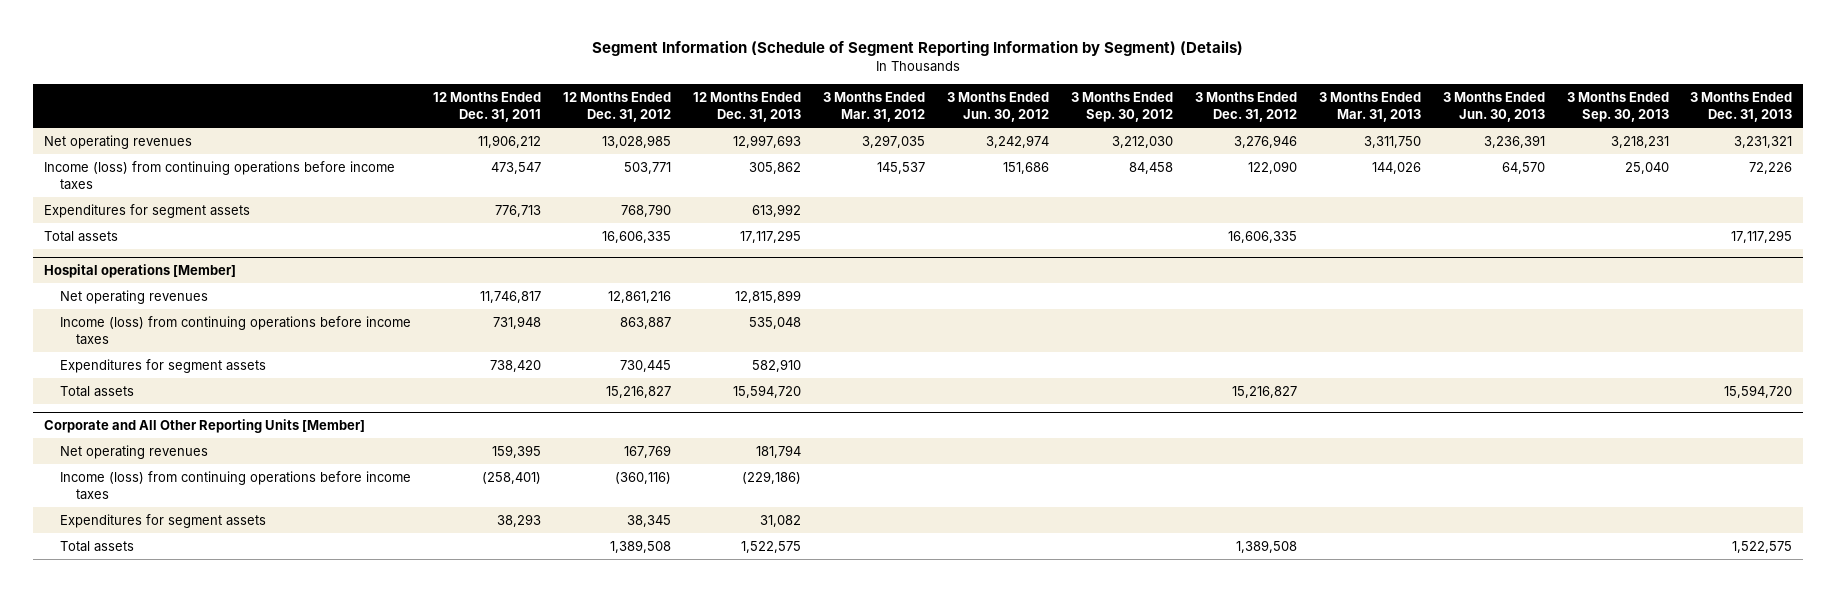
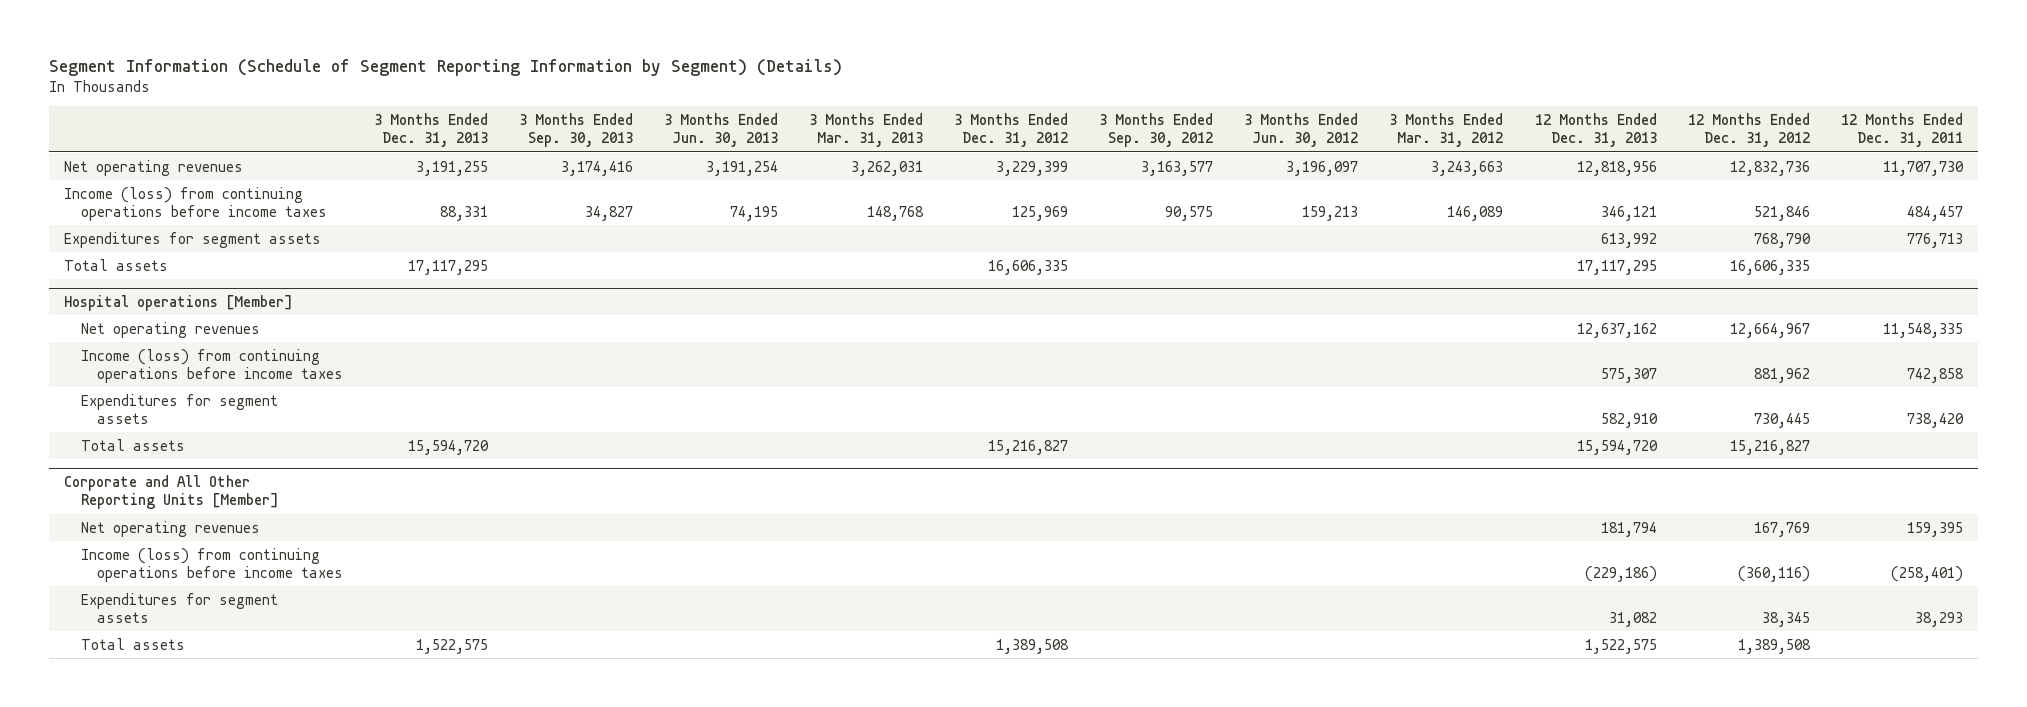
- | 12 Months Ended Dec. 31, 2011 | 12 Months Ended Dec. 31, 2012 | 12 Months Ended Dec. 31, 2013 | 3 Months Ended Mar. 31, 2012 | 3 Months Ended Jun. 30, 2012 | 3 Months Ended Sep. 30, 2012 | 3 Months Ended Dec. 31, 2012 | 3 Months Ended Mar. 31, 2013 | 3 Months Ended Jun. 30, 2013 | 3 Months Ended Sep. 30, 2013 | 3 Months Ended Dec. 31, 2013
+ | 3 Months Ended Dec. 31, 2013 | 3 Months Ended Sep. 30, 2013 | 3 Months Ended Jun. 30, 2013 | 3 Months Ended Mar. 31, 2013 | 3 Months Ended Dec. 31, 2012 | 3 Months Ended Sep. 30, 2012 | 3 Months Ended Jun. 30, 2012 | 3 Months Ended Mar. 31, 2012 | 12 Months Ended Dec. 31, 2013 | 12 Months Ended Dec. 31, 2012 | 12 Months Ended Dec. 31, 2011
- Net operating revenues | 11,906,212 | 13,028,985 | 12,997,693 | 3,297,035 | 3,242,974 | 3,212,030 | 3,276,946 | 3,311,750 | 3,236,391 | 3,218,231 | 3,231,321
- Income (loss) from continuing operations before income taxes | 473,547 | 503,771 | 305,862 | 145,537 | 151,686 | 84,458 | 122,090 | 144,026 | 64,570 | 25,040 | 72,226
+ Net operating revenues | 3,191,255 | 3,174,416 | 3,191,254 | 3,262,031 | 3,229,399 | 3,163,577 | 3,196,097 | 3,243,663 | 12,818,956 | 12,832,736 | 11,707,730
+ Income (loss) from continuing operations before income taxes | 88,331 | 34,827 | 74,195 | 148,768 | 125,969 | 90,575 | 159,213 | 146,089 | 346,121 | 521,846 | 484,457
@ Hospital operations [Member]
- Net operating revenues | 11,746,817 | 12,861,216 | 12,815,899 | | | | | | | |
- Income (loss) from continuing operations before income taxes | 731,948 | 863,887 | 535,048 | | | | | | | |
+ Net operating revenues | | | | | | | | | 12,637,162 | 12,664,967 | 11,548,335
+ Income (loss) from continuing operations before income taxes | | | | | | | | | 575,307 | 881,962 | 742,858

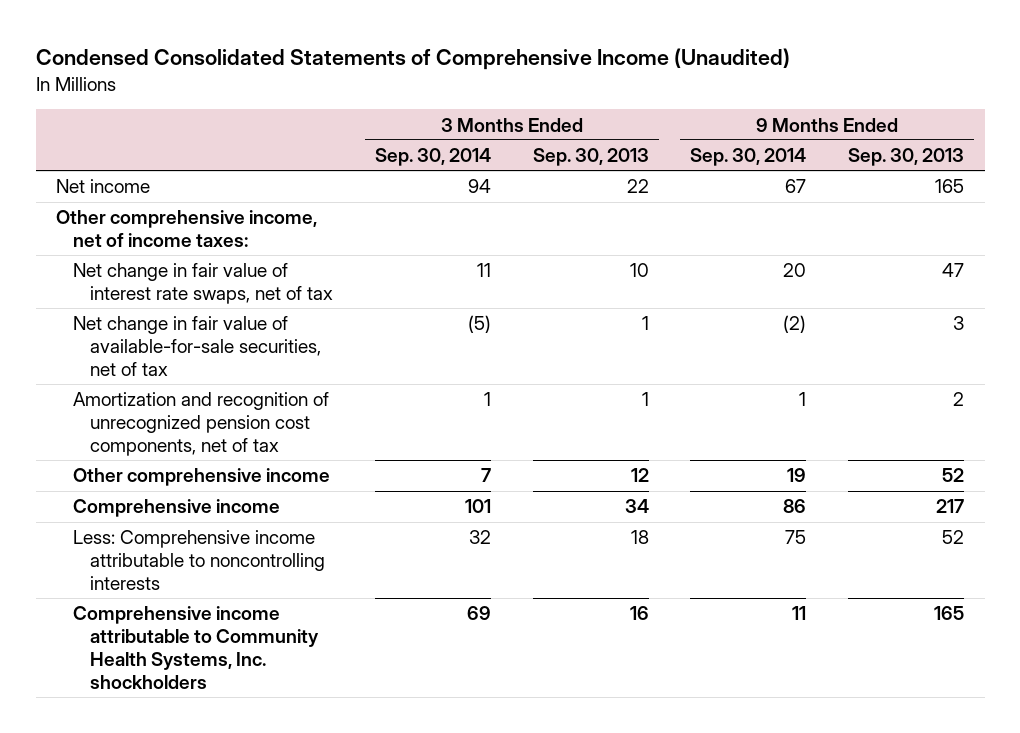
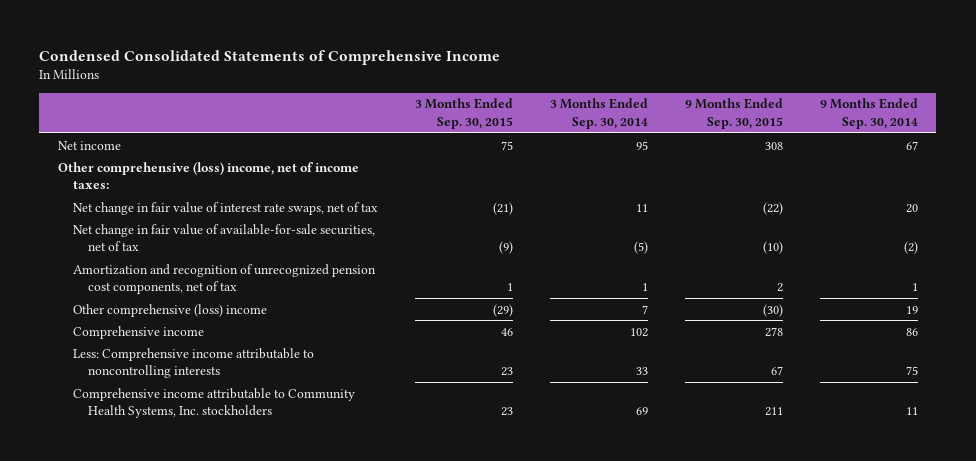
- Condensed Consolidated Statements of Comprehensive Income (Unaudited)
+ Condensed Consolidated Statements of Comprehensive Income
- | 3 Months Ended Sep. 30, 2014 | 3 Months Ended Sep. 30, 2013 | 9 Months Ended Sep. 30, 2014 | 9 Months Ended Sep. 30, 2013
+ | 3 Months Ended Sep. 30, 2015 | 3 Months Ended Sep. 30, 2014 | 9 Months Ended Sep. 30, 2015 | 9 Months Ended Sep. 30, 2014
- Net income | 94 | 22 | 67 | 165
- Other comprehensive income, net of income taxes:
+ Net income | 75 | 95 | 308 | 67
+ Other comprehensive (loss) income, net of income taxes:
- Other comprehensive income | 7 | 12 | 19 | 52
- Comprehensive income | 101 | 34 | 86 | 217
- Less: Comprehensive income attributable to noncontrolling interests | 32 | 18 | 75 | 52
- Comprehensive income attributable to Community Health Systems, Inc. shockholders | 69 | 16 | 11 | 165
+ Other comprehensive (loss) income | (29) | 7 | (30) | 19
+ Comprehensive income | 46 | 102 | 278 | 86
+ Less: Comprehensive income attributable to noncontrolling interests | 23 | 33 | 67 | 75
+ Comprehensive income attributable to Community Health Systems, Inc. stockholders | 23 | 69 | 211 | 11

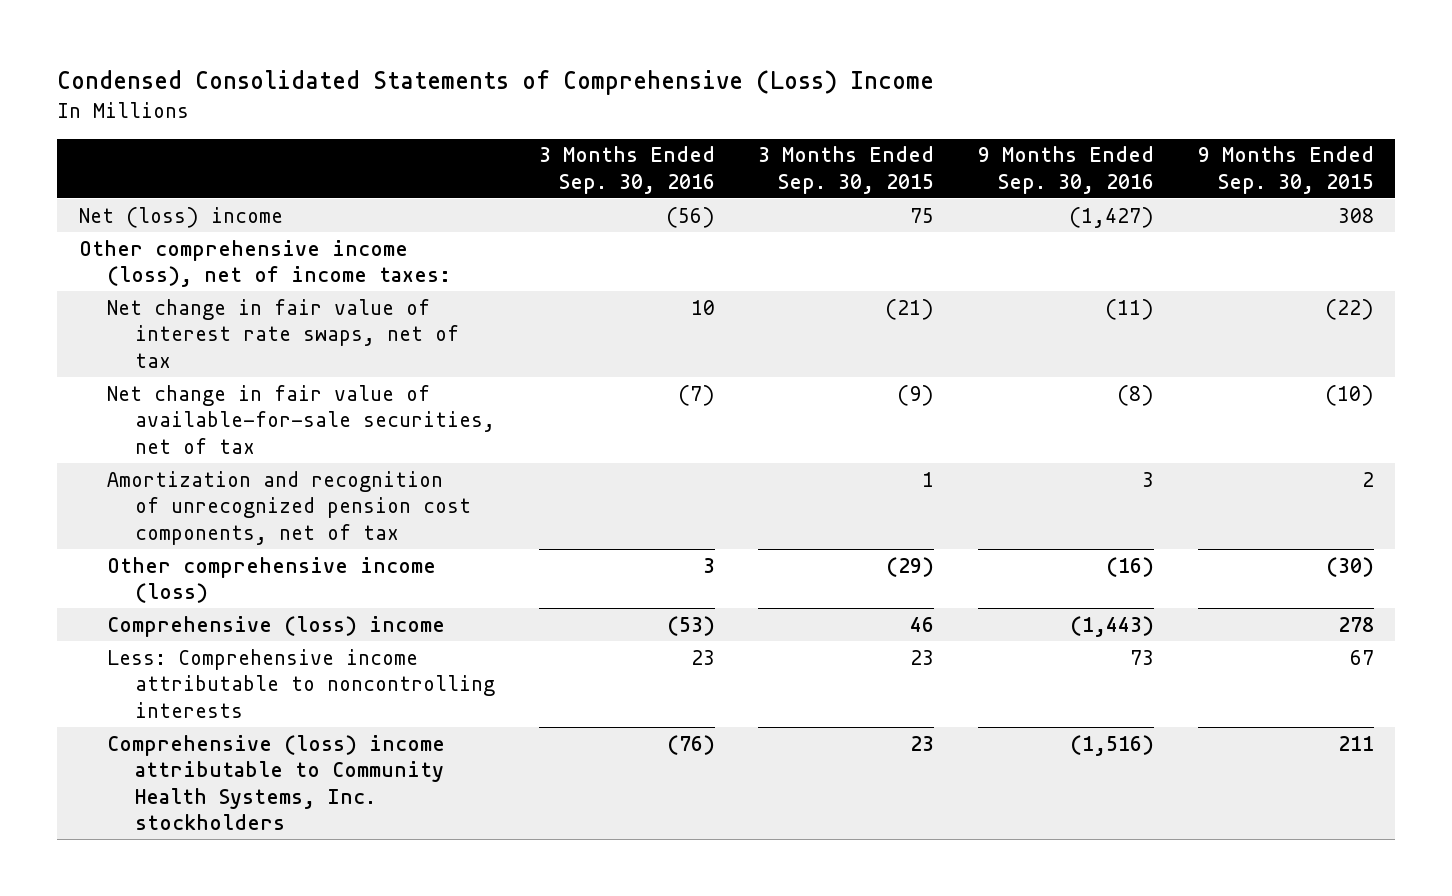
- Condensed Consolidated Statements of Comprehensive Income
+ Condensed Consolidated Statements of Comprehensive (Loss) Income
- | 3 Months Ended Sep. 30, 2015 | 3 Months Ended Sep. 30, 2014 | 9 Months Ended Sep. 30, 2015 | 9 Months Ended Sep. 30, 2014
+ | 3 Months Ended Sep. 30, 2016 | 3 Months Ended Sep. 30, 2015 | 9 Months Ended Sep. 30, 2016 | 9 Months Ended Sep. 30, 2015
- Net income | 75 | 95 | 308 | 67
- Other comprehensive (loss) income, net of income taxes:
+ Net (loss) income | (56) | 75 | (1,427) | 308
+ Other comprehensive income (loss), net of income taxes:
- Other comprehensive (loss) income | (29) | 7 | (30) | 19
- Comprehensive income | 46 | 102 | 278 | 86
+ Other comprehensive income (loss) | 3 | (29) | (16) | (30)
+ Comprehensive (loss) income | (53) | 46 | (1,443) | 278
- Comprehensive income attributable to Community Health Systems, Inc. stockholders | 23 | 69 | 211 | 11
+ Comprehensive (loss) income attributable to Community Health Systems, Inc. stockholders | (76) | 23 | (1,516) | 211

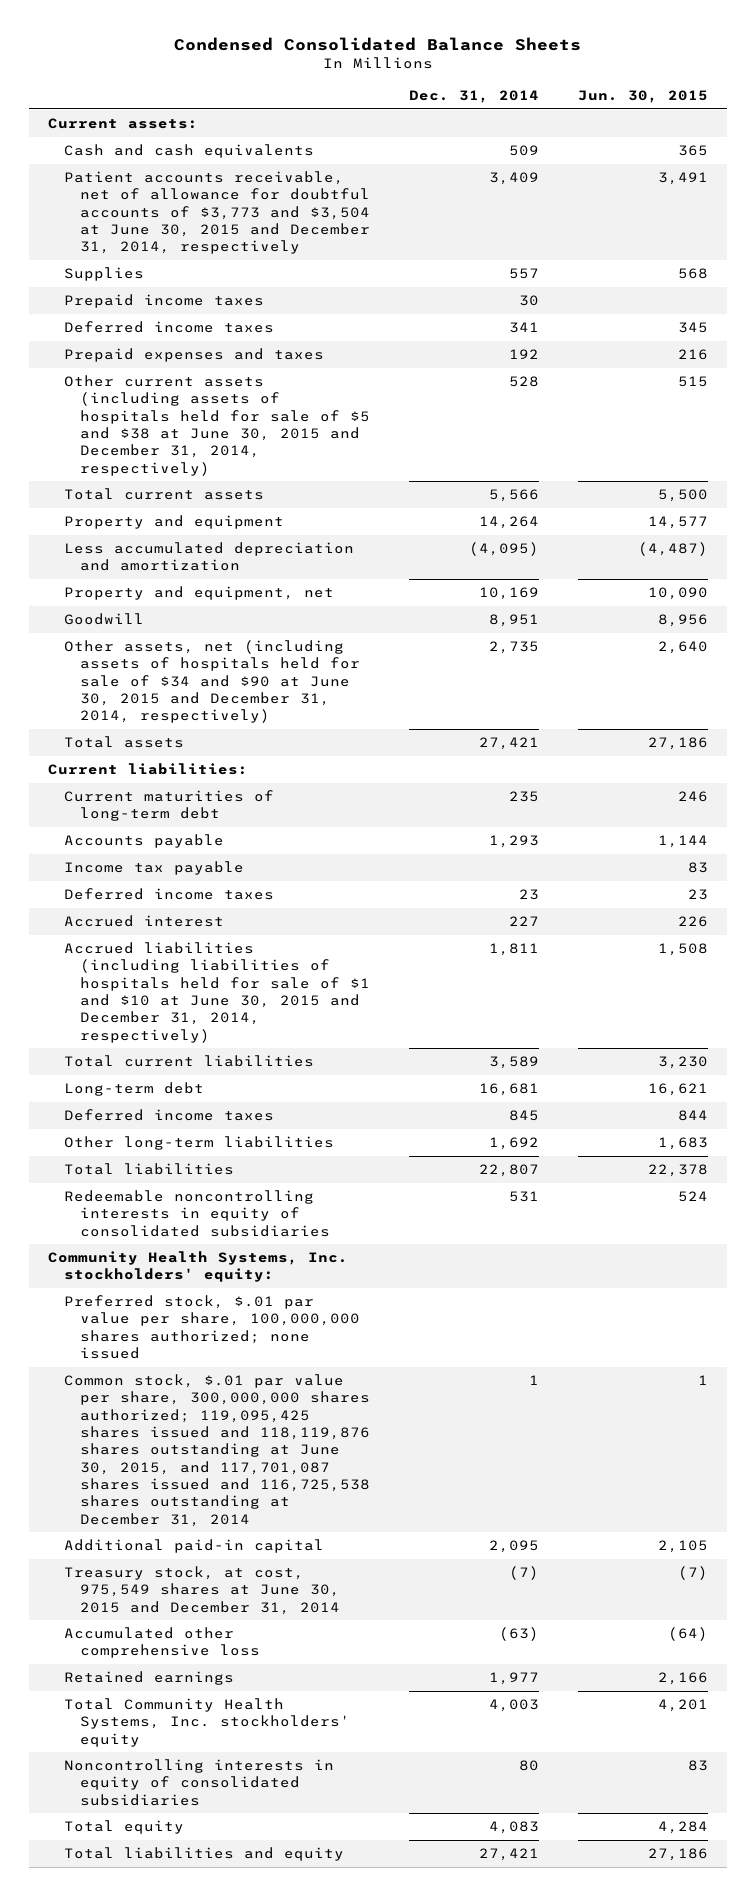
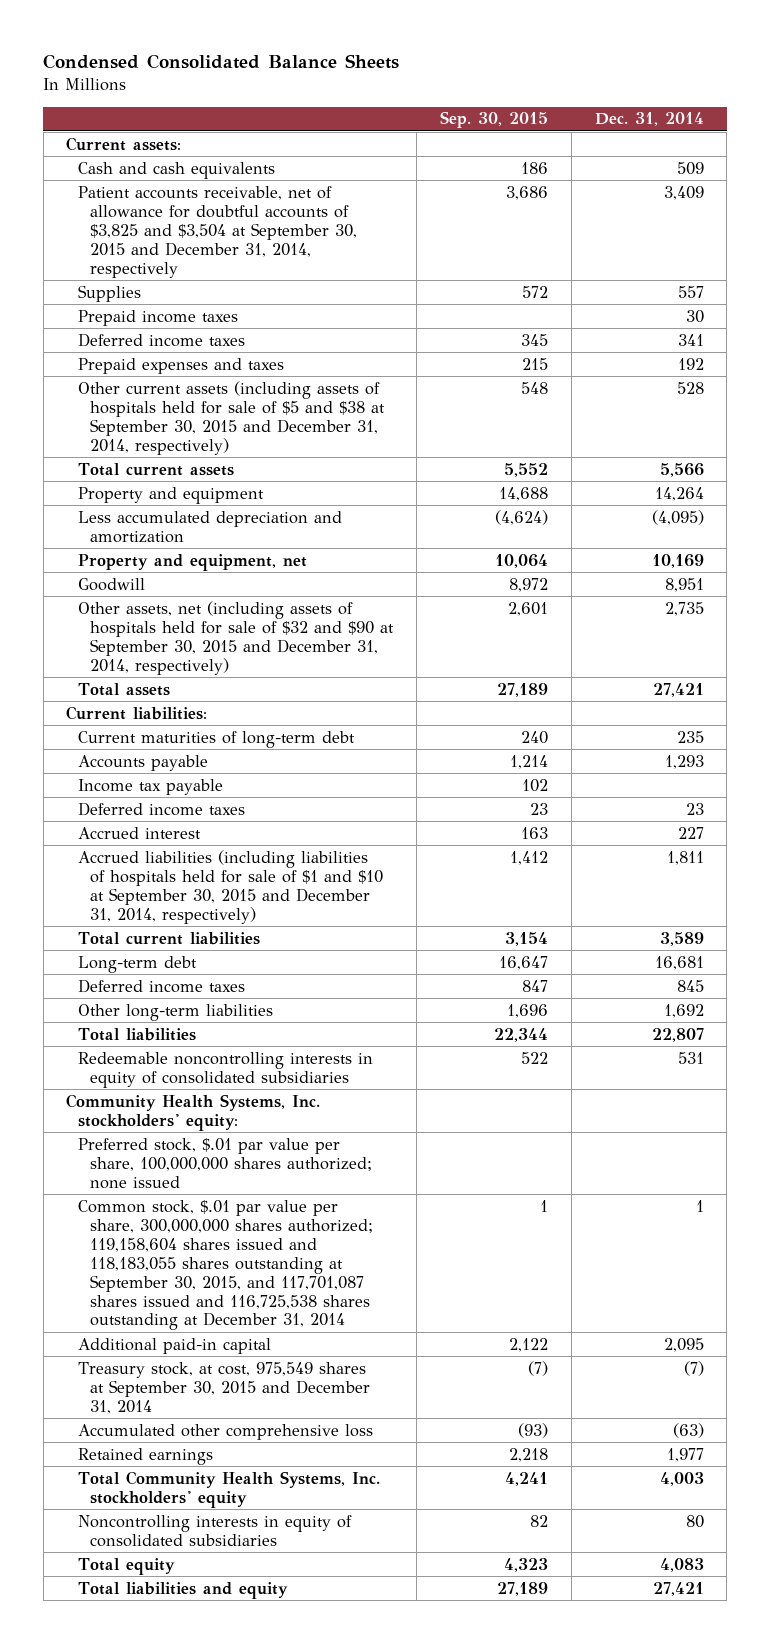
- | Dec. 31, 2014 | Jun. 30, 2015
+ | Sep. 30, 2015 | Dec. 31, 2014
- Patient accounts receivable, net of allowance for doubtful accounts of $3,773 and $3,504 at June 30, 2015 and December 31, 2014, respectively | 3,409 | 3,491
+ Patient accounts receivable, net of allowance for doubtful accounts of $3,825 and $3,504 at September 30, 2015 and December 31, 2014, respectively | 3,686 | 3,409
- Other current assets (including assets of hospitals held for sale of $5 and $38 at June 30, 2015 and December 31, 2014, respectively) | 528 | 515
+ Other current assets (including assets of hospitals held for sale of $5 and $38 at September 30, 2015 and December 31, 2014, respectively) | 548 | 528
- Other assets, net (including assets of hospitals held for sale of $34 and $90 at June 30, 2015 and December 31, 2014, respectively) | 2,735 | 2,640
+ Other assets, net (including assets of hospitals held for sale of $32 and $90 at September 30, 2015 and December 31, 2014, respectively) | 2,601 | 2,735
- Accrued liabilities (including liabilities of hospitals held for sale of $1 and $10 at June 30, 2015 and December 31, 2014, respectively) | 1,811 | 1,508
+ Accrued liabilities (including liabilities of hospitals held for sale of $1 and $10 at September 30, 2015 and December 31, 2014, respectively) | 1,412 | 1,811
- Common stock, $.01 par value per share, 300,000,000 shares authorized; 119,095,425 shares issued and 118,119,876 shares outstanding at June 30, 2015, and 117,701,087 shares issued and 116,725,538 shares outstanding at December 31, 2014 | 1 | 1
+ Common stock, $.01 par value per share, 300,000,000 shares authorized; 119,158,604 shares issued and 118,183,055 shares outstanding at September 30, 2015, and 117,701,087 shares issued and 116,725,538 shares outstanding at December 31, 2014 | 1 | 1
- Treasury stock, at cost, 975,549 shares at June 30, 2015 and December 31, 2014 | (7) | (7)
+ Treasury stock, at cost, 975,549 shares at September 30, 2015 and December 31, 2014 | (7) | (7)

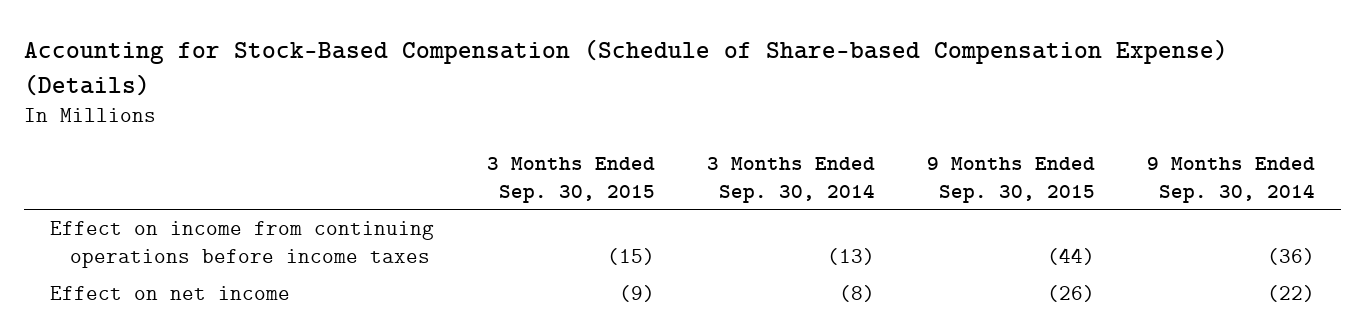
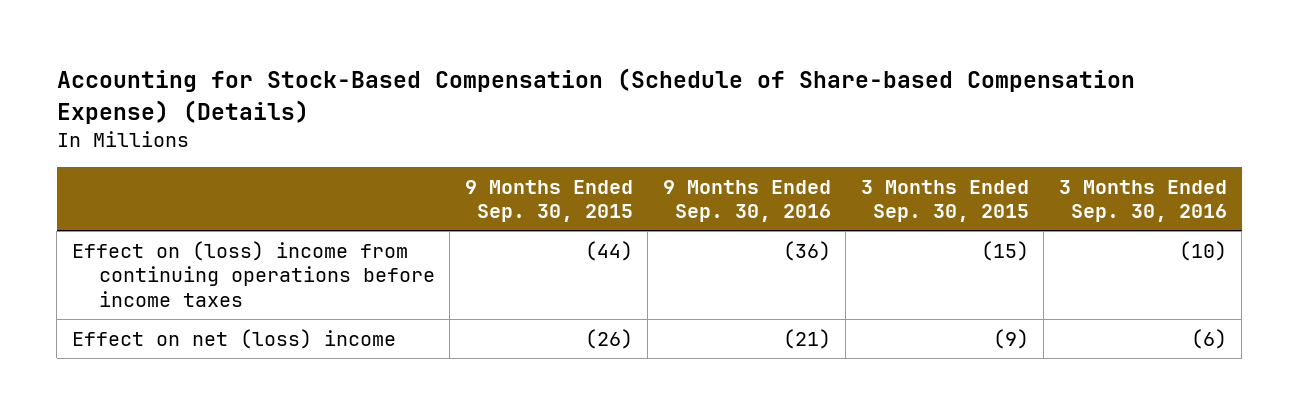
- | 3 Months Ended Sep. 30, 2015 | 3 Months Ended Sep. 30, 2014 | 9 Months Ended Sep. 30, 2015 | 9 Months Ended Sep. 30, 2014
+ | 9 Months Ended Sep. 30, 2015 | 9 Months Ended Sep. 30, 2016 | 3 Months Ended Sep. 30, 2015 | 3 Months Ended Sep. 30, 2016
- Effect on income from continuing operations before income taxes | (15) | (13) | (44) | (36)
- Effect on net income | (9) | (8) | (26) | (22)
+ Effect on (loss) income from continuing operations before income taxes | (44) | (36) | (15) | (10)
+ Effect on net (loss) income | (26) | (21) | (9) | (6)

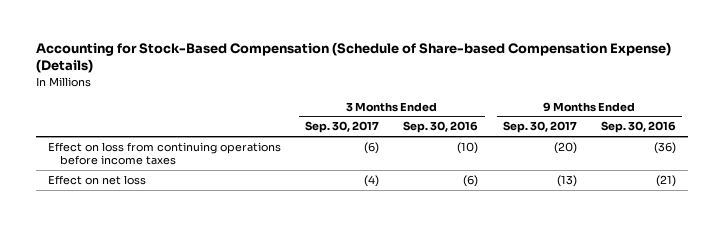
- | 9 Months Ended Sep. 30, 2015 | 9 Months Ended Sep. 30, 2016 | 3 Months Ended Sep. 30, 2015 | 3 Months Ended Sep. 30, 2016
+ | 3 Months Ended Sep. 30, 2017 | 3 Months Ended Sep. 30, 2016 | 9 Months Ended Sep. 30, 2017 | 9 Months Ended Sep. 30, 2016
- Effect on (loss) income from continuing operations before income taxes | (44) | (36) | (15) | (10)
- Effect on net (loss) income | (26) | (21) | (9) | (6)
+ Effect on loss from continuing operations before income taxes | (6) | (10) | (20) | (36)
+ Effect on net loss | (4) | (6) | (13) | (21)

